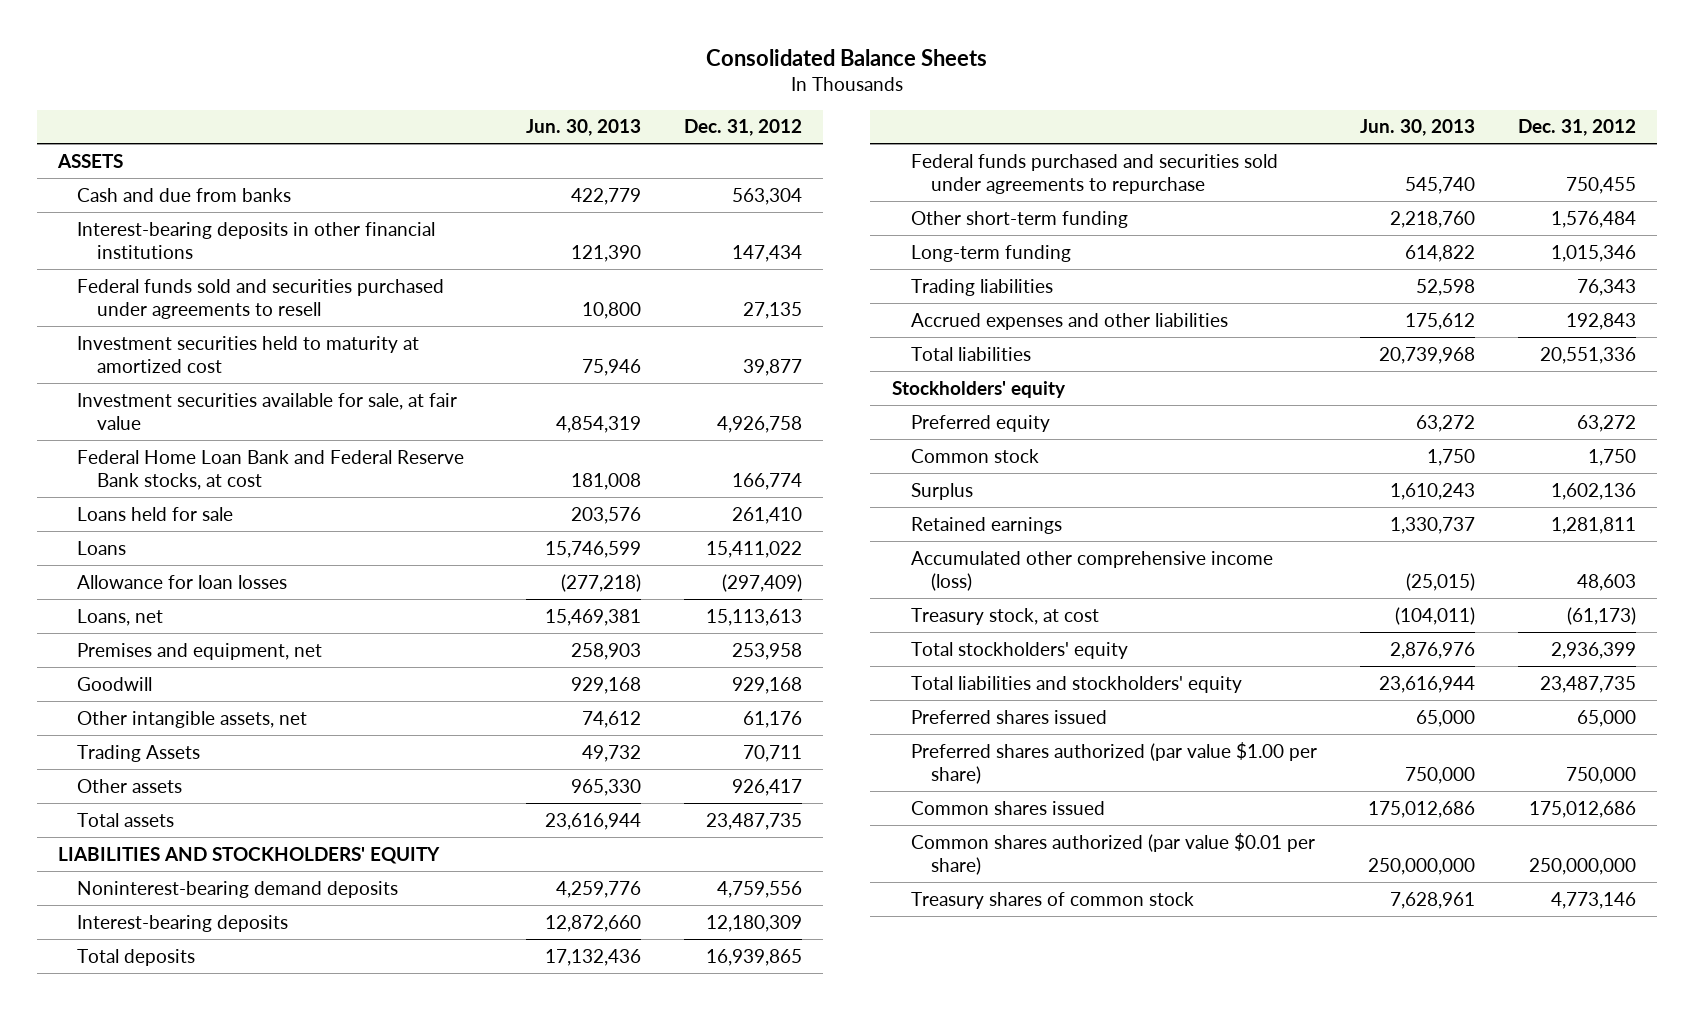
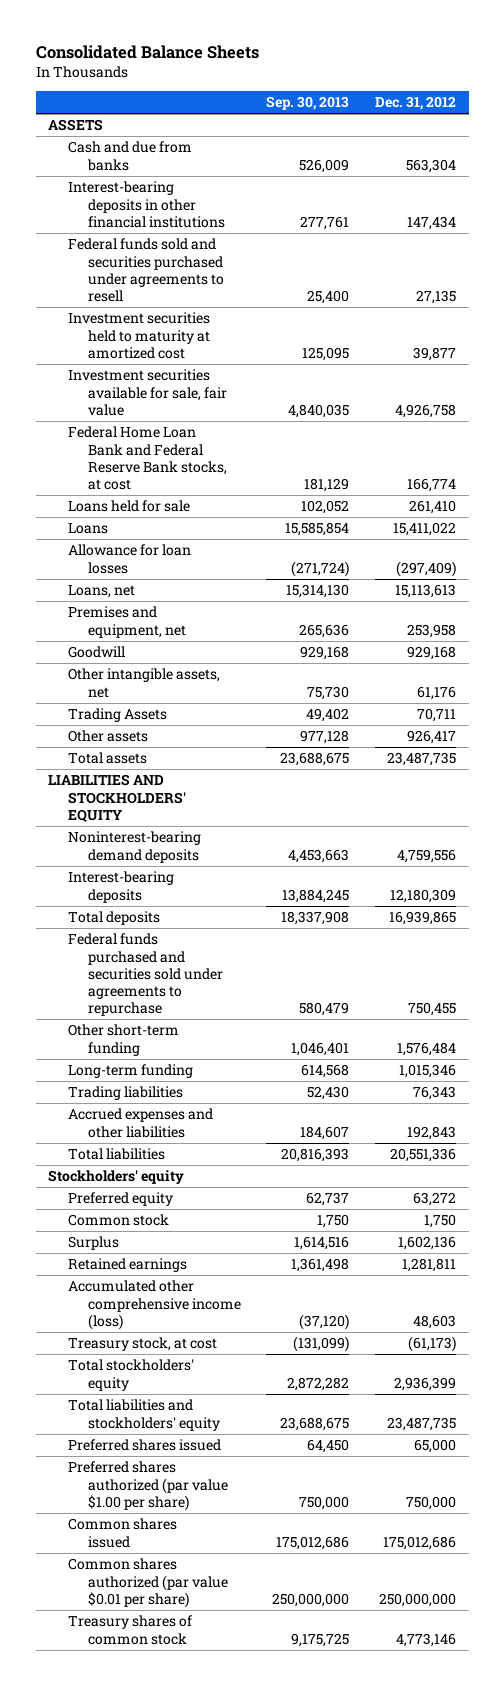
- | Jun. 30, 2013 | Dec. 31, 2012
+ | Sep. 30, 2013 | Dec. 31, 2012
- Investment securities available for sale, at fair value | 4,854,319 | 4,926,758
+ Investment securities available for sale, fair value | 4,840,035 | 4,926,758

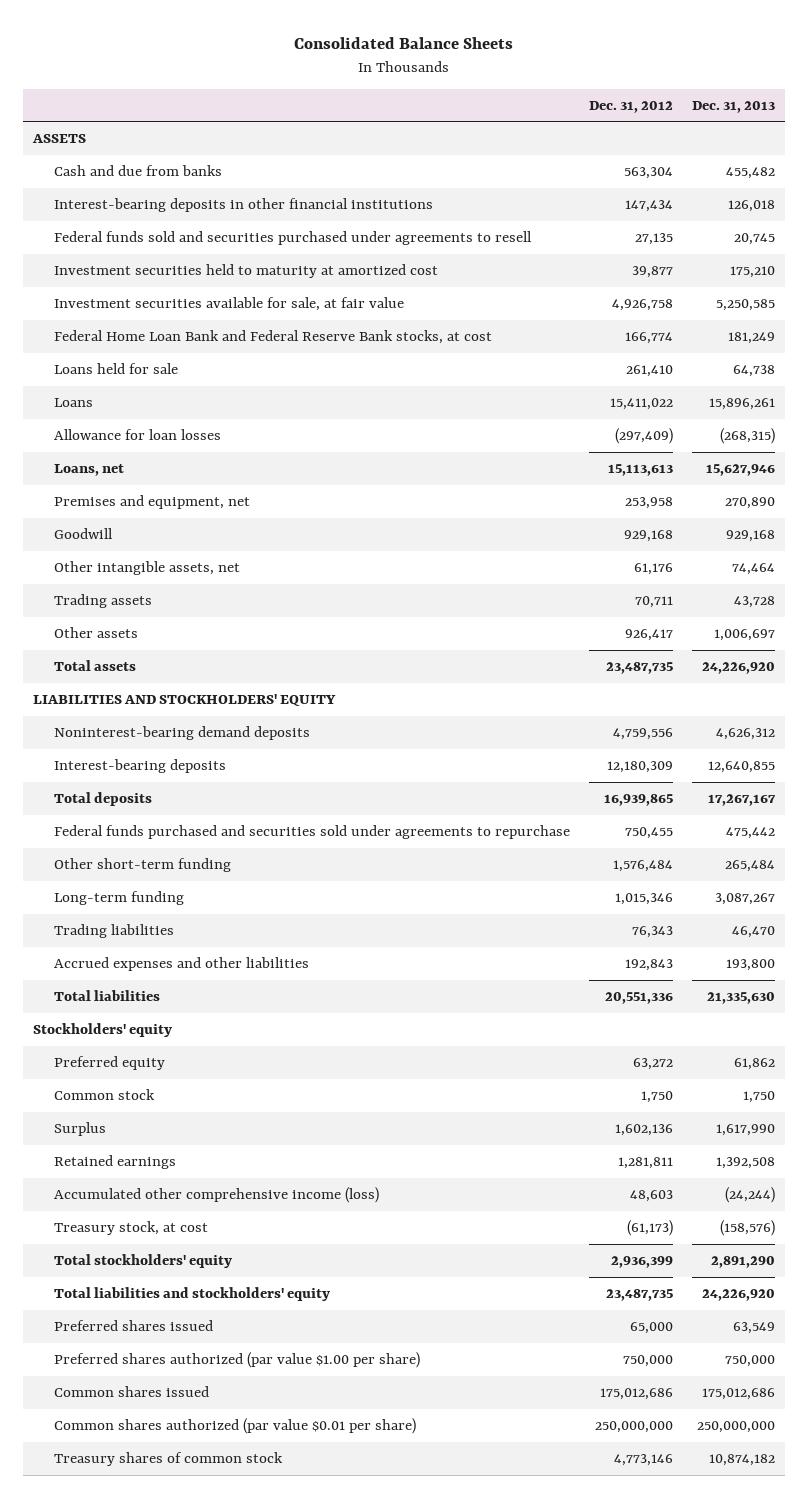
- | Sep. 30, 2013 | Dec. 31, 2012
+ | Dec. 31, 2012 | Dec. 31, 2013
- Investment securities available for sale, fair value | 4,840,035 | 4,926,758
+ Investment securities available for sale, at fair value | 4,926,758 | 5,250,585
- Trading Assets | 49,402 | 70,711
+ Trading assets | 70,711 | 43,728

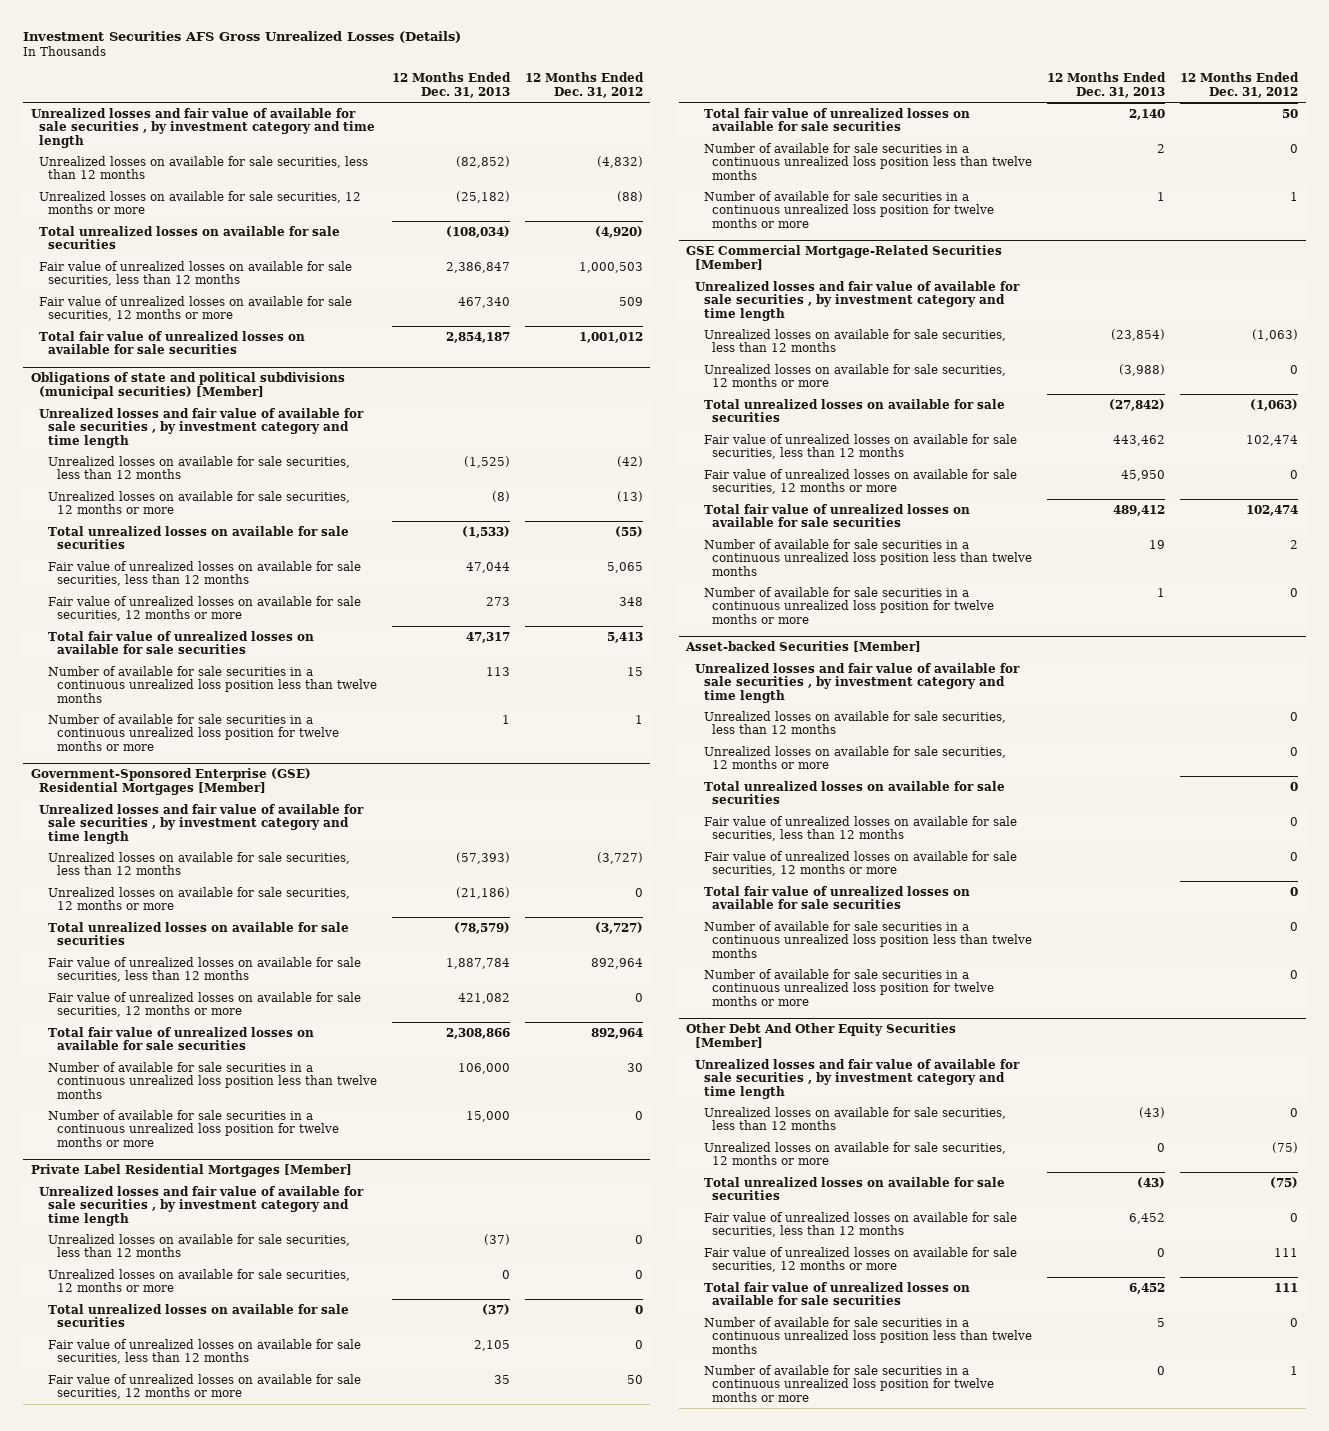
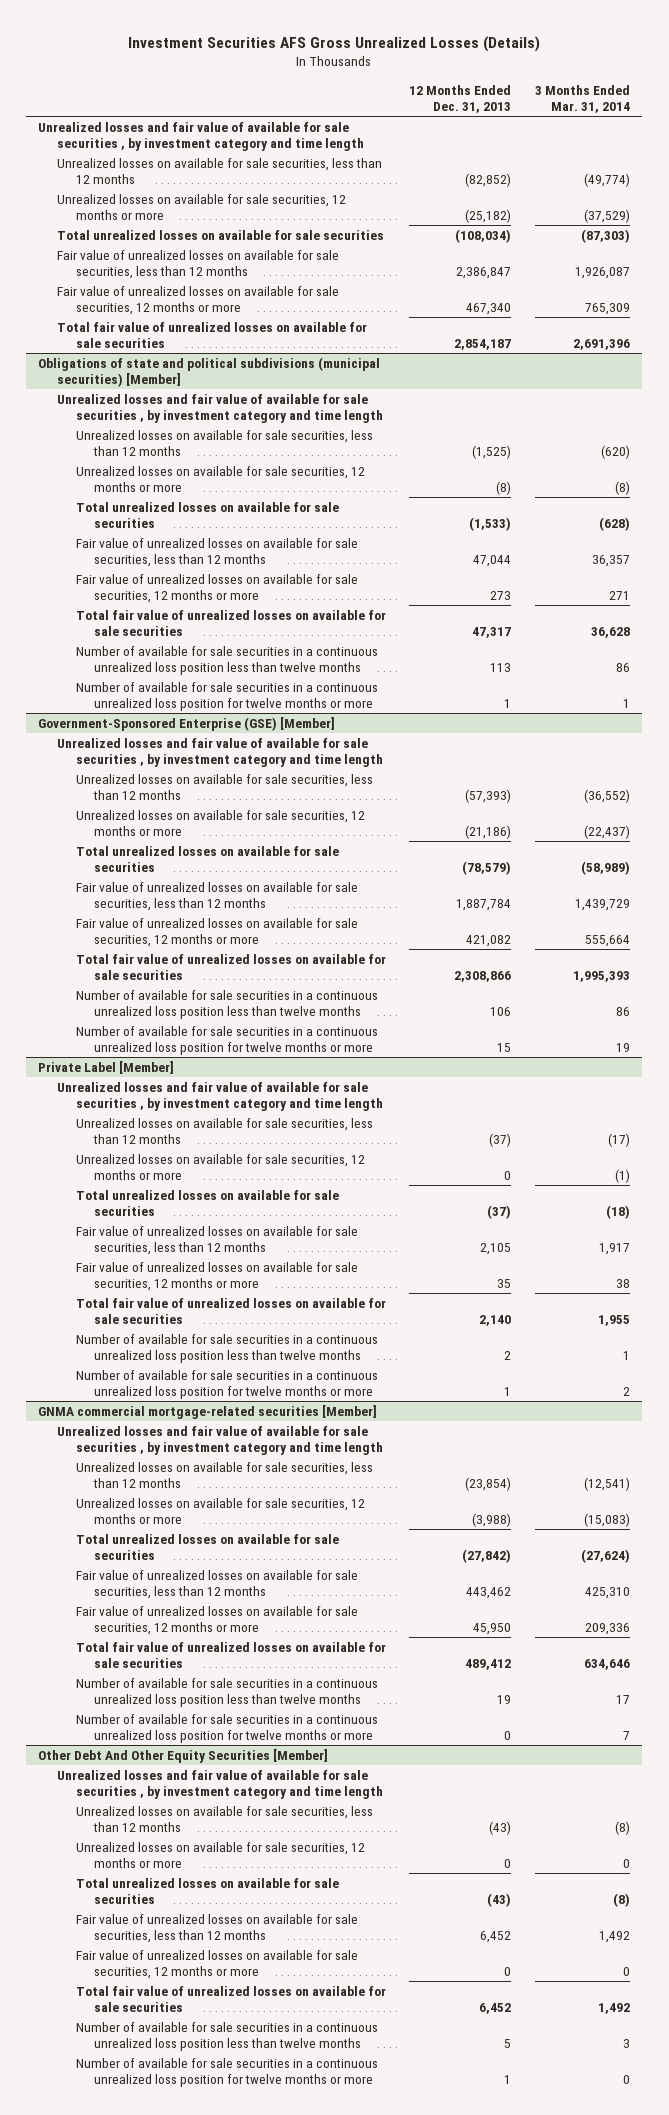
- | 12 Months Ended Dec. 31, 2013 | 12 Months Ended Dec. 31, 2012
+ | 12 Months Ended Dec. 31, 2013 | 3 Months Ended Mar. 31, 2014
- Government-Sponsored Enterprise (GSE) Residential Mortgages [Member]
+ Government-Sponsored Enterprise (GSE) [Member]
- Number of available for sale securities in a continuous unrealized loss position less than twelve months | 106,000 | 30
- Number of available for sale securities in a continuous unrealized loss position for twelve months or more | 15,000 | 0
- Private Label Residential Mortgages [Member]
+ Number of available for sale securities in a continuous unrealized loss position less than twelve months | 106 | 86
+ Number of available for sale securities in a continuous unrealized loss position for twelve months or more | 15 | 19
+ Private Label [Member]
- GSE Commercial Mortgage-Related Securities [Member]
+ GNMA commercial mortgage-related securities [Member]
- Number of available for sale securities in a continuous unrealized loss position for twelve months or more | 1 | 0
- Asset-backed Securities [Member]
- Unrealized losses and fair value of available for sale securities , by investment category and time length
- Unrealized losses on available for sale securities, less than 12 months | | 0
- Unrealized losses on available for sale securities, 12 months or more | | 0
- Total unrealized losses on available for sale securities | | 0
- Fair value of unrealized losses on available for sale securities, less than 12 months | | 0
- Fair value of unrealized losses on available for sale securities, 12 months or more | | 0
- Total fair value of unrealized losses on available for sale securities | | 0
- Number of available for sale securities in a continuous unrealized loss position less than twelve months | | 0
- Number of available for sale securities in a continuous unrealized loss position for twelve months or more | | 0
+ Number of available for sale securities in a continuous unrealized loss position for twelve months or more | 0 | 7
@ Other Debt And Other Equity Securities [Member]
- Number of available for sale securities in a continuous unrealized loss position for twelve months or more | 0 | 1
+ Number of available for sale securities in a continuous unrealized loss position for twelve months or more | 1 | 0

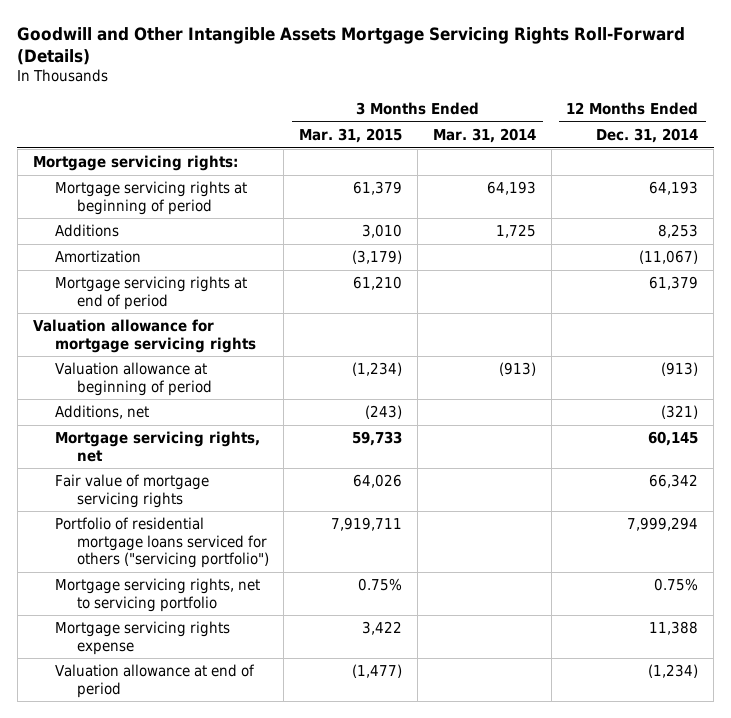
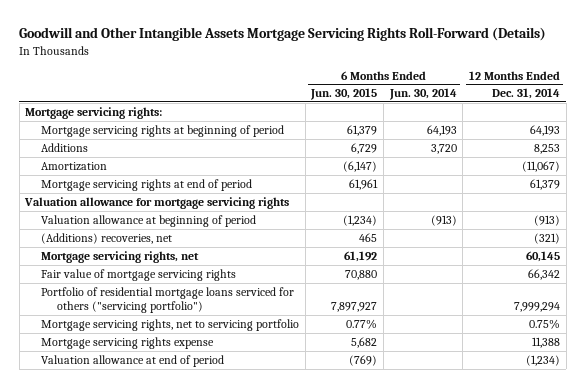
- | 3 Months Ended Mar. 31, 2015 | 3 Months Ended Mar. 31, 2014 | 12 Months Ended Dec. 31, 2014
+ | 6 Months Ended Jun. 30, 2015 | 6 Months Ended Jun. 30, 2014 | 12 Months Ended Dec. 31, 2014
- Additions, net | (243) | | (321)
+ (Additions) recoveries, net | 465 | | (321)

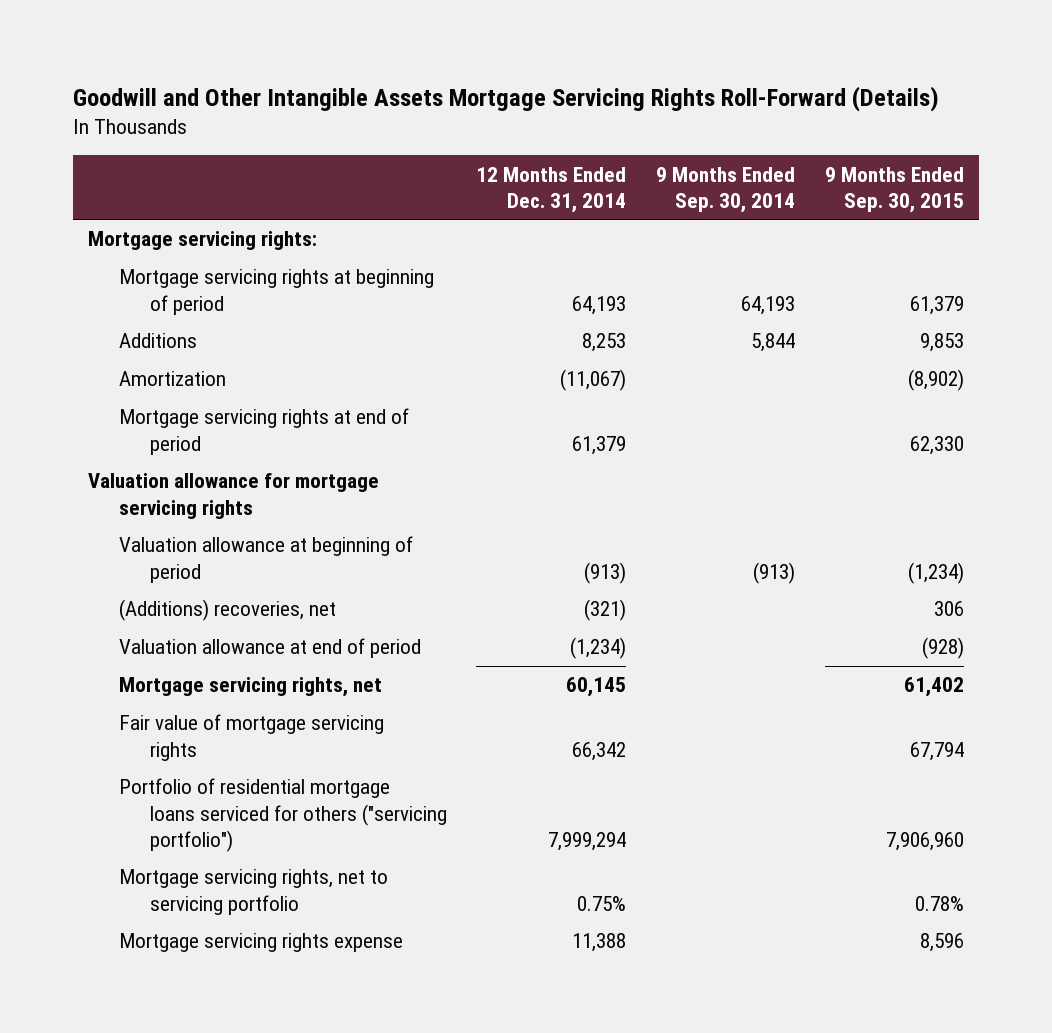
- | 6 Months Ended Jun. 30, 2015 | 6 Months Ended Jun. 30, 2014 | 12 Months Ended Dec. 31, 2014
+ | 12 Months Ended Dec. 31, 2014 | 9 Months Ended Sep. 30, 2014 | 9 Months Ended Sep. 30, 2015
moved up: Valuation allowance at end of period | (1,234) | | (928)

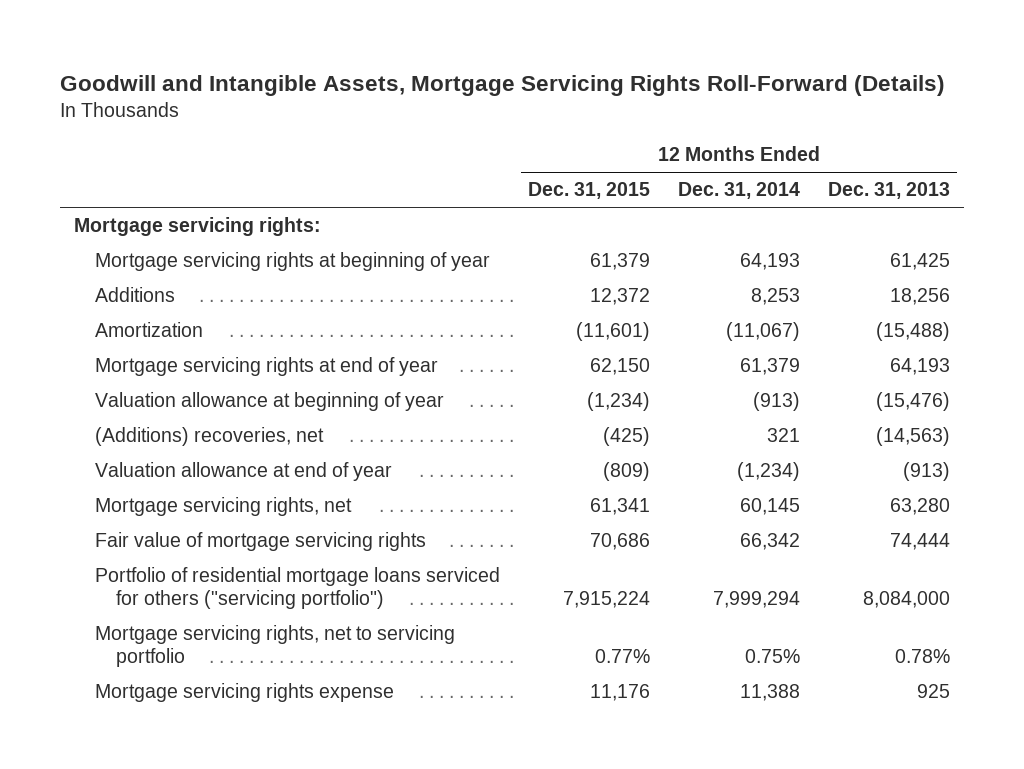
- Goodwill and Other Intangible Assets Mortgage Servicing Rights Roll-Forward (Details)
+ Goodwill and Intangible Assets, Mortgage Servicing Rights Roll-Forward (Details)
- | 12 Months Ended Dec. 31, 2014 | 9 Months Ended Sep. 30, 2014 | 9 Months Ended Sep. 30, 2015
+ | 12 Months Ended Dec. 31, 2015 | 12 Months Ended Dec. 31, 2014 | 12 Months Ended Dec. 31, 2013
- Mortgage servicing rights at beginning of period | 64,193 | 64,193 | 61,379
+ Mortgage servicing rights at beginning of year | 61,379 | 64,193 | 61,425
- Mortgage servicing rights at end of period | 61,379 | | 62,330
- Valuation allowance for mortgage servicing rights
- Valuation allowance at beginning of period | (913) | (913) | (1,234)
- (Additions) recoveries, net | (321) | | 306
- Valuation allowance at end of period | (1,234) | | (928)
+ Mortgage servicing rights at end of year | 62,150 | 61,379 | 64,193
+ Valuation allowance at beginning of year | (1,234) | (913) | (15,476)
+ (Additions) recoveries, net | (425) | 321 | (14,563)
+ Valuation allowance at end of year | (809) | (1,234) | (913)

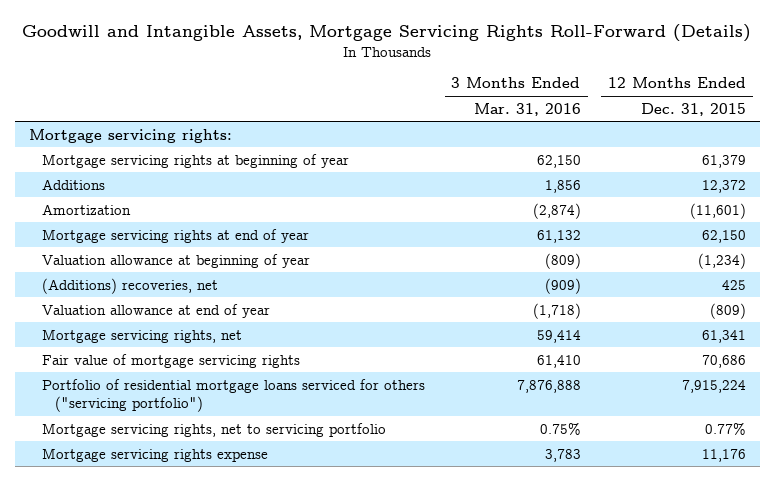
- | 12 Months Ended Dec. 31, 2015 | 12 Months Ended Dec. 31, 2014 | 12 Months Ended Dec. 31, 2013
+ | 3 Months Ended Mar. 31, 2016 | 12 Months Ended Dec. 31, 2015
- (Additions) recoveries, net | (425) | 321 | (14,563)
+ (Additions) recoveries, net | (909) | 425

